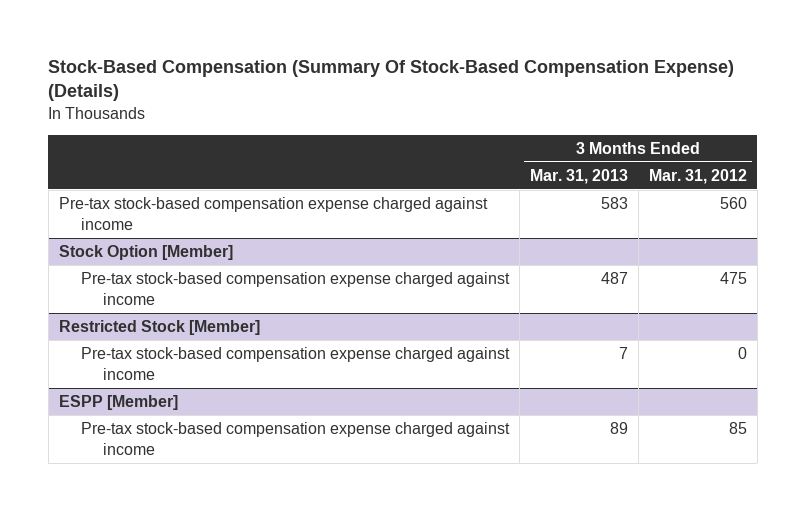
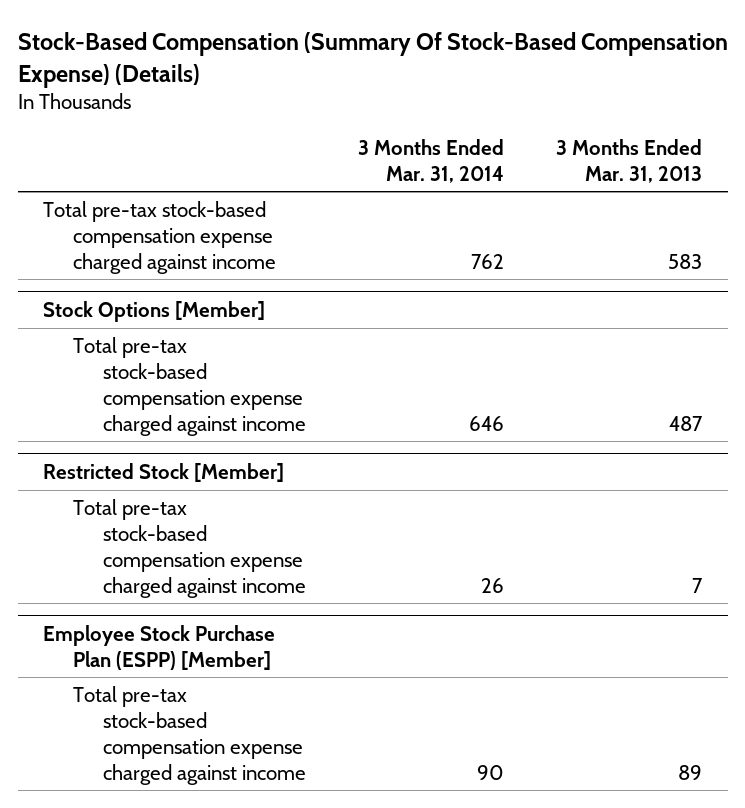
- | 3 Months Ended Mar. 31, 2013 | 3 Months Ended Mar. 31, 2012
+ | 3 Months Ended Mar. 31, 2014 | 3 Months Ended Mar. 31, 2013
- Pre-tax stock-based compensation expense charged against income | 583 | 560
- Stock Option [Member]
- Pre-tax stock-based compensation expense charged against income | 487 | 475
+ Total pre-tax stock-based compensation expense charged against income | 762 | 583
+ Stock Options [Member]
+ Total pre-tax stock-based compensation expense charged against income | 646 | 487
@ Restricted Stock [Member]
- Pre-tax stock-based compensation expense charged against income | 7 | 0
- ESPP [Member]
- Pre-tax stock-based compensation expense charged against income | 89 | 85
@ Restricted Stock [Member]
+ Total pre-tax stock-based compensation expense charged against income | 26 | 7
+ Employee Stock Purchase Plan (ESPP) [Member]
+ Total pre-tax stock-based compensation expense charged against income | 90 | 89

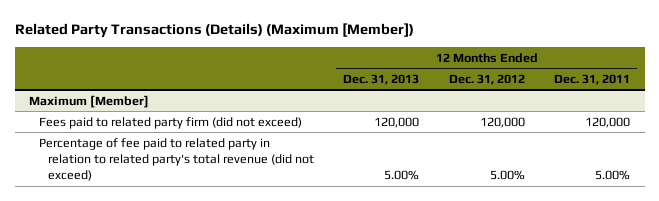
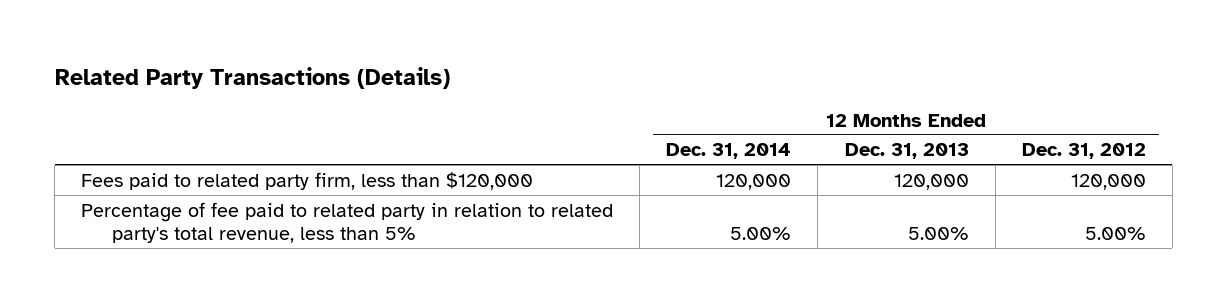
- Related Party Transactions (Details) (Maximum [Member])
+ Related Party Transactions (Details)
- | 12 Months Ended Dec. 31, 2013 | 12 Months Ended Dec. 31, 2012 | 12 Months Ended Dec. 31, 2011
+ | 12 Months Ended Dec. 31, 2014 | 12 Months Ended Dec. 31, 2013 | 12 Months Ended Dec. 31, 2012
- Maximum [Member]
- Fees paid to related party firm (did not exceed) | 120,000 | 120,000 | 120,000
- Percentage of fee paid to related party in relation to related party's total revenue (did not exceed) | 5.00% | 5.00% | 5.00%
+ Fees paid to related party firm, less than $120,000 | 120,000 | 120,000 | 120,000
+ Percentage of fee paid to related party in relation to related party's total revenue, less than 5% | 5.00% | 5.00% | 5.00%

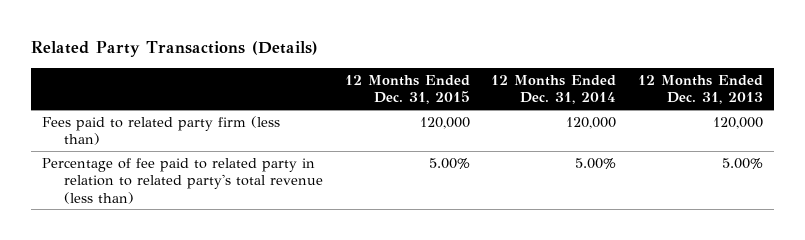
- | 12 Months Ended Dec. 31, 2014 | 12 Months Ended Dec. 31, 2013 | 12 Months Ended Dec. 31, 2012
+ | 12 Months Ended Dec. 31, 2015 | 12 Months Ended Dec. 31, 2014 | 12 Months Ended Dec. 31, 2013
- Fees paid to related party firm, less than $120,000 | 120,000 | 120,000 | 120,000
- Percentage of fee paid to related party in relation to related party's total revenue, less than 5% | 5.00% | 5.00% | 5.00%
+ Fees paid to related party firm (less than) | 120,000 | 120,000 | 120,000
+ Percentage of fee paid to related party in relation to related party's total revenue (less than) | 5.00% | 5.00% | 5.00%

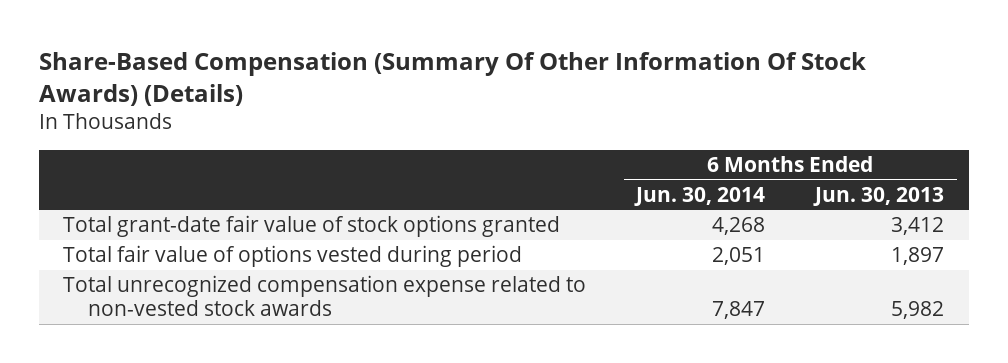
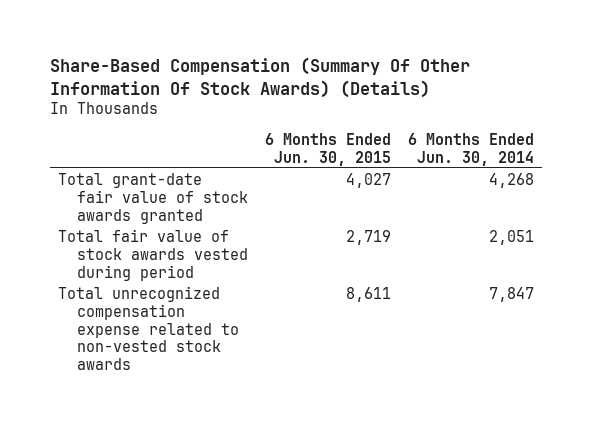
- | 6 Months Ended Jun. 30, 2014 | 6 Months Ended Jun. 30, 2013
+ | 6 Months Ended Jun. 30, 2015 | 6 Months Ended Jun. 30, 2014
- Total grant-date fair value of stock options granted | 4,268 | 3,412
- Total fair value of options vested during period | 2,051 | 1,897
+ Total grant-date fair value of stock awards granted | 4,027 | 4,268
+ Total fair value of stock awards vested during period | 2,719 | 2,051

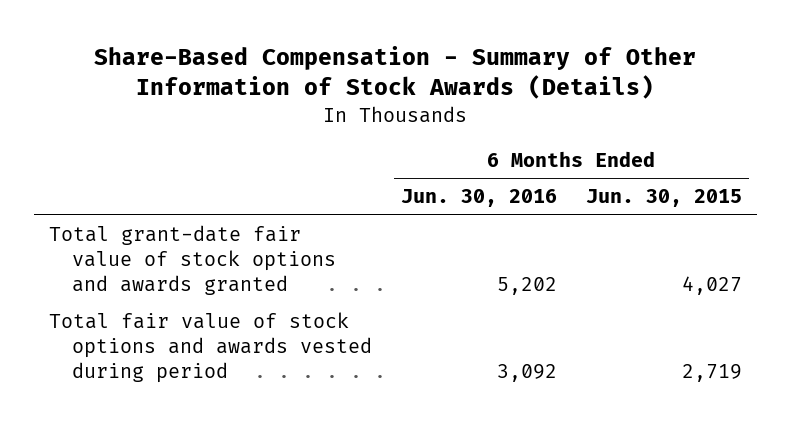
- Share-Based Compensation (Summary Of Other Information Of Stock Awards) (Details)
+ Share-Based Compensation - Summary of Other Information of Stock Awards (Details)
- | 6 Months Ended Jun. 30, 2015 | 6 Months Ended Jun. 30, 2014
+ | 6 Months Ended Jun. 30, 2016 | 6 Months Ended Jun. 30, 2015
- Total grant-date fair value of stock awards granted | 4,027 | 4,268
- Total fair value of stock awards vested during period | 2,719 | 2,051
- Total unrecognized compensation expense related to non-vested stock awards | 8,611 | 7,847
+ Total grant-date fair value of stock options and awards granted | 5,202 | 4,027
+ Total fair value of stock options and awards vested during period | 3,092 | 2,719

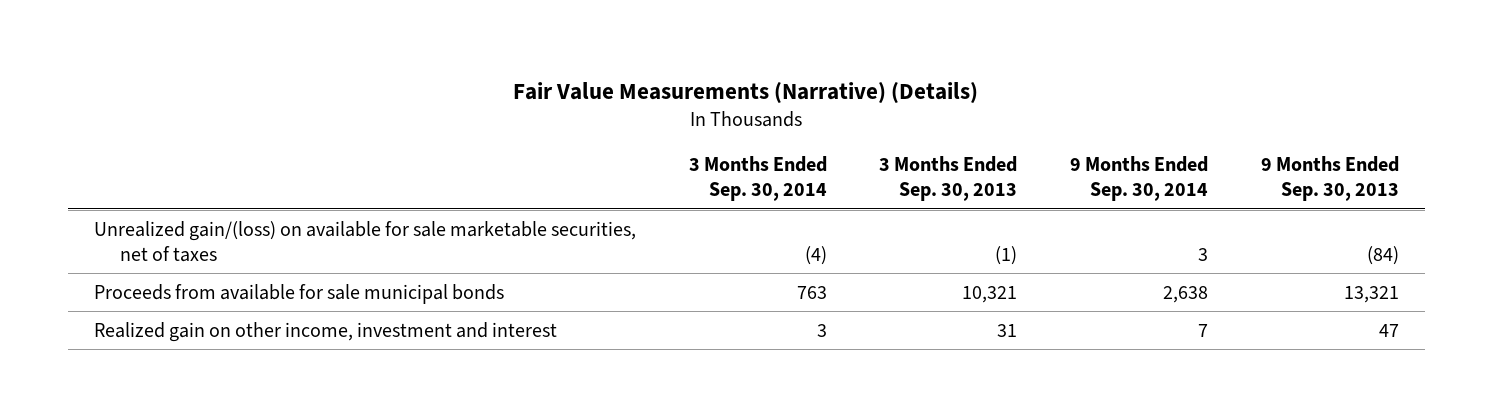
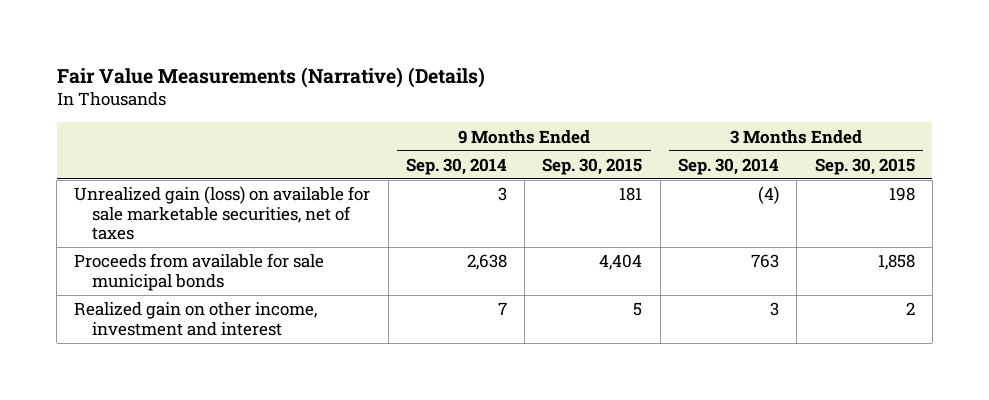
- | 3 Months Ended Sep. 30, 2014 | 3 Months Ended Sep. 30, 2013 | 9 Months Ended Sep. 30, 2014 | 9 Months Ended Sep. 30, 2013
+ | 9 Months Ended Sep. 30, 2014 | 9 Months Ended Sep. 30, 2015 | 3 Months Ended Sep. 30, 2014 | 3 Months Ended Sep. 30, 2015
- Unrealized gain/(loss) on available for sale marketable securities, net of taxes | (4) | (1) | 3 | (84)
+ Unrealized gain (loss) on available for sale marketable securities, net of taxes | 3 | 181 | (4) | 198

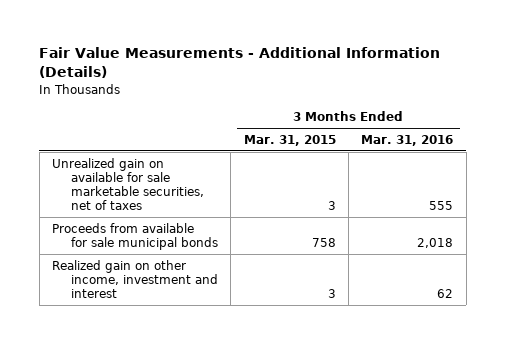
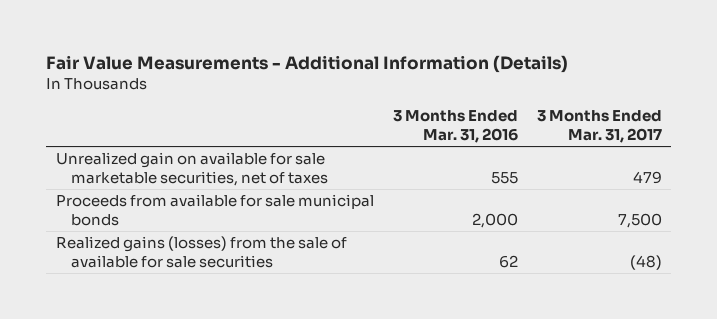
- | 3 Months Ended Mar. 31, 2015 | 3 Months Ended Mar. 31, 2016
+ | 3 Months Ended Mar. 31, 2016 | 3 Months Ended Mar. 31, 2017
- Proceeds from available for sale municipal bonds | 758 | 2,018
- Realized gain on other income, investment and interest | 3 | 62
+ Proceeds from available for sale municipal bonds | 2,000 | 7,500
+ Realized gains (losses) from the sale of available for sale securities | 62 | (48)

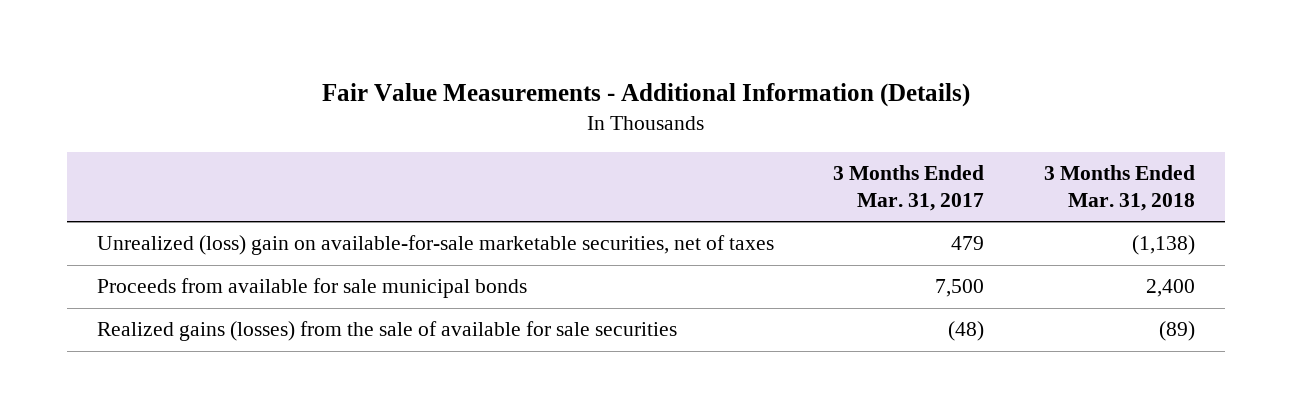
- | 3 Months Ended Mar. 31, 2016 | 3 Months Ended Mar. 31, 2017
+ | 3 Months Ended Mar. 31, 2017 | 3 Months Ended Mar. 31, 2018
- Unrealized gain on available for sale marketable securities, net of taxes | 555 | 479
+ Unrealized (loss) gain on available-for-sale marketable securities, net of taxes | 479 | (1,138)

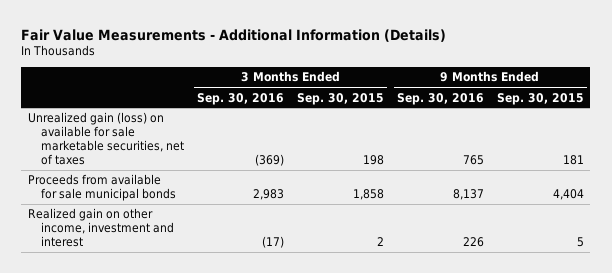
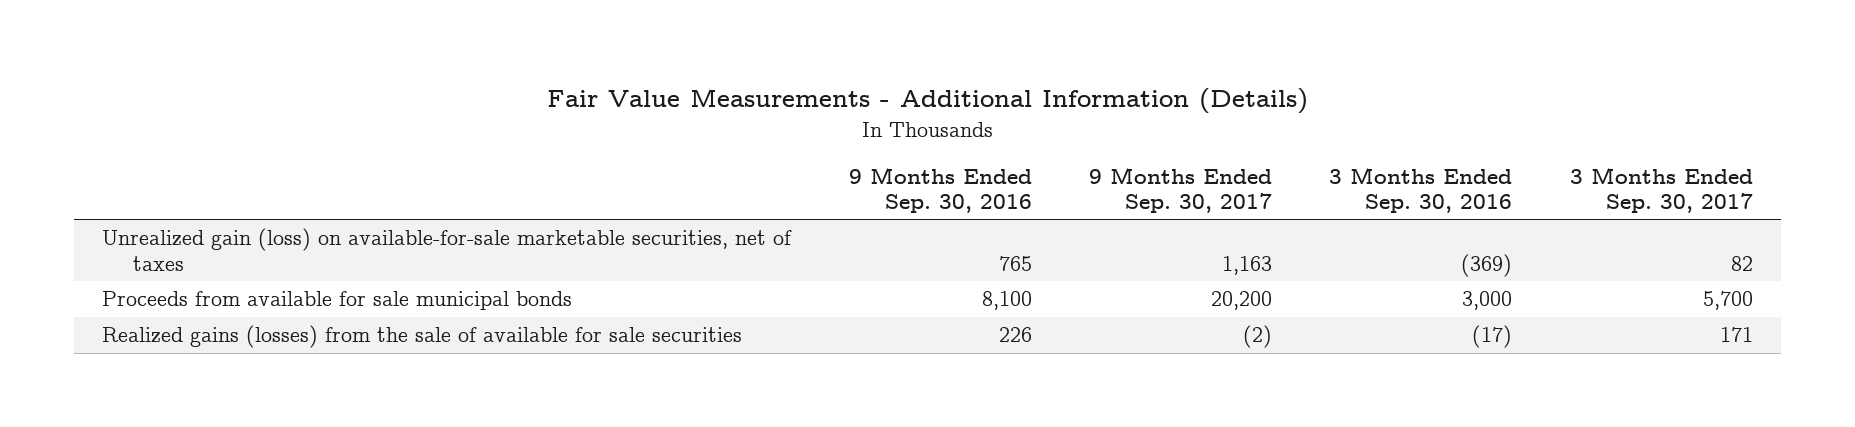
- | 3 Months Ended Sep. 30, 2016 | 3 Months Ended Sep. 30, 2015 | 9 Months Ended Sep. 30, 2016 | 9 Months Ended Sep. 30, 2015
+ | 9 Months Ended Sep. 30, 2016 | 9 Months Ended Sep. 30, 2017 | 3 Months Ended Sep. 30, 2016 | 3 Months Ended Sep. 30, 2017
- Unrealized gain (loss) on available for sale marketable securities, net of taxes | (369) | 198 | 765 | 181
- Proceeds from available for sale municipal bonds | 2,983 | 1,858 | 8,137 | 4,404
- Realized gain on other income, investment and interest | (17) | 2 | 226 | 5
+ Unrealized gain (loss) on available-for-sale marketable securities, net of taxes | 765 | 1,163 | (369) | 82
+ Proceeds from available for sale municipal bonds | 8,100 | 20,200 | 3,000 | 5,700
+ Realized gains (losses) from the sale of available for sale securities | 226 | (2) | (17) | 171

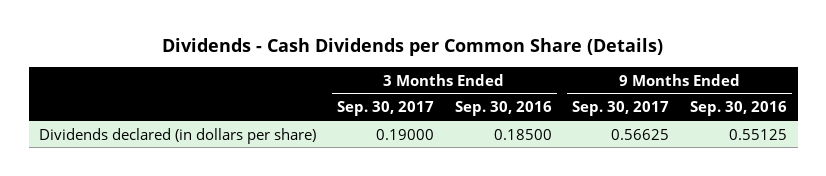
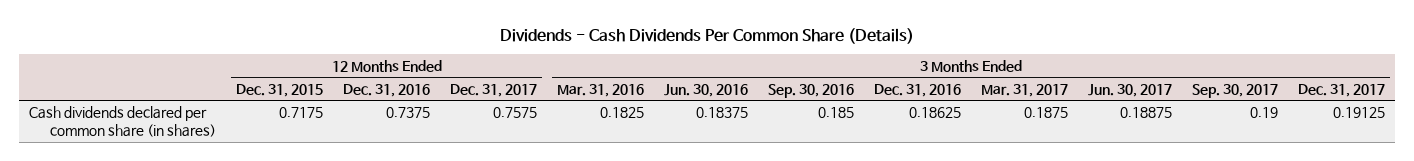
- Dividends - Cash Dividends per Common Share (Details)
+ Dividends - Cash Dividends Per Common Share (Details)
- | 3 Months Ended Sep. 30, 2017 | 3 Months Ended Sep. 30, 2016 | 9 Months Ended Sep. 30, 2017 | 9 Months Ended Sep. 30, 2016
+ | 12 Months Ended Dec. 31, 2015 | 12 Months Ended Dec. 31, 2016 | 12 Months Ended Dec. 31, 2017 | 3 Months Ended Mar. 31, 2016 | 3 Months Ended Jun. 30, 2016 | 3 Months Ended Sep. 30, 2016 | 3 Months Ended Dec. 31, 2016 | 3 Months Ended Mar. 31, 2017 | 3 Months Ended Jun. 30, 2017 | 3 Months Ended Sep. 30, 2017 | 3 Months Ended Dec. 31, 2017
- Dividends declared (in dollars per share) | 0.19000 | 0.18500 | 0.56625 | 0.55125
+ Cash dividends declared per common share (in shares) | 0.7175 | 0.7375 | 0.7575 | 0.1825 | 0.18375 | 0.185 | 0.18625 | 0.1875 | 0.18875 | 0.19 | 0.19125

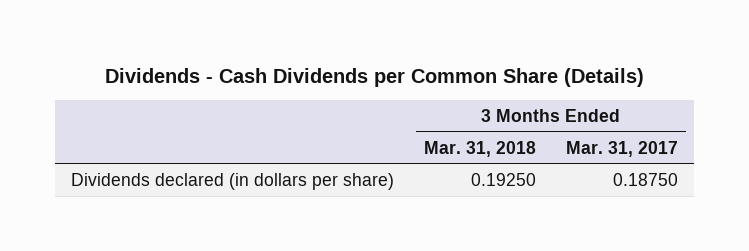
- Dividends - Cash Dividends Per Common Share (Details)
+ Dividends - Cash Dividends per Common Share (Details)
- | 12 Months Ended Dec. 31, 2015 | 12 Months Ended Dec. 31, 2016 | 12 Months Ended Dec. 31, 2017 | 3 Months Ended Mar. 31, 2016 | 3 Months Ended Jun. 30, 2016 | 3 Months Ended Sep. 30, 2016 | 3 Months Ended Dec. 31, 2016 | 3 Months Ended Mar. 31, 2017 | 3 Months Ended Jun. 30, 2017 | 3 Months Ended Sep. 30, 2017 | 3 Months Ended Dec. 31, 2017
+ | 3 Months Ended Mar. 31, 2018 | 3 Months Ended Mar. 31, 2017
- Cash dividends declared per common share (in shares) | 0.7175 | 0.7375 | 0.7575 | 0.1825 | 0.18375 | 0.185 | 0.18625 | 0.1875 | 0.18875 | 0.19 | 0.19125
+ Dividends declared (in dollars per share) | 0.19250 | 0.18750

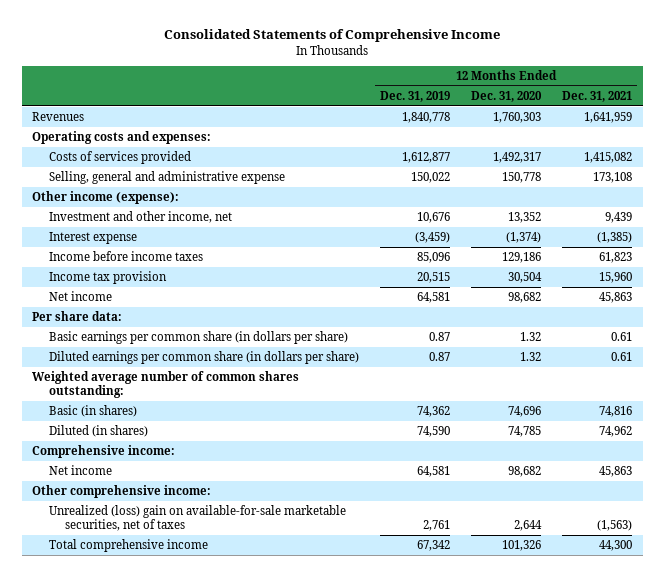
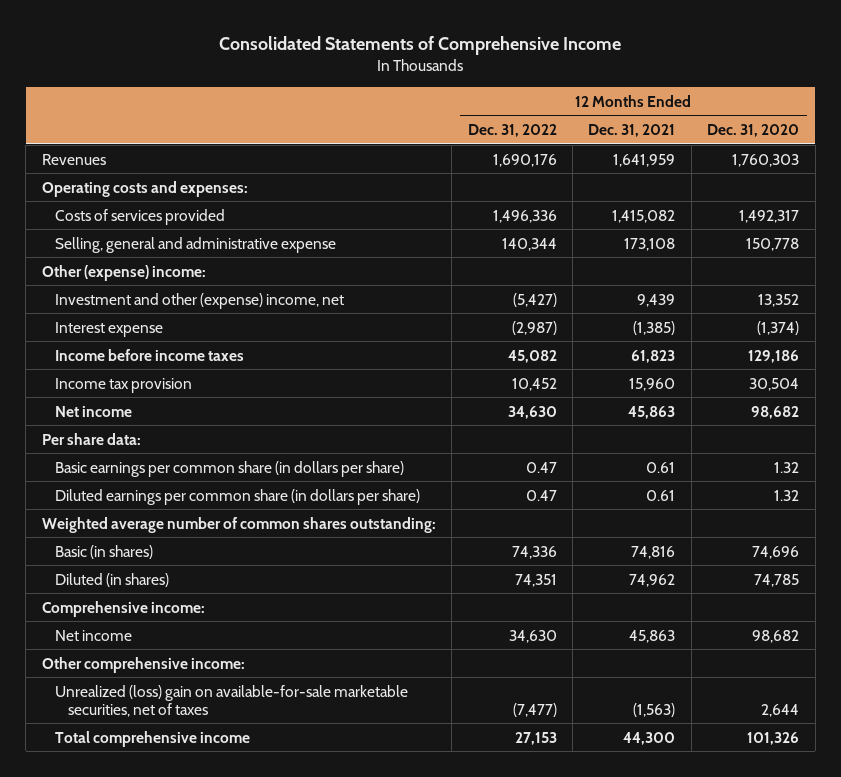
- | 12 Months Ended Dec. 31, 2019 | 12 Months Ended Dec. 31, 2020 | 12 Months Ended Dec. 31, 2021
+ | 12 Months Ended Dec. 31, 2022 | 12 Months Ended Dec. 31, 2021 | 12 Months Ended Dec. 31, 2020
- Other income (expense):
- Investment and other income, net | 10,676 | 13,352 | 9,439
+ Other (expense) income:
+ Investment and other (expense) income, net | (5,427) | 9,439 | 13,352

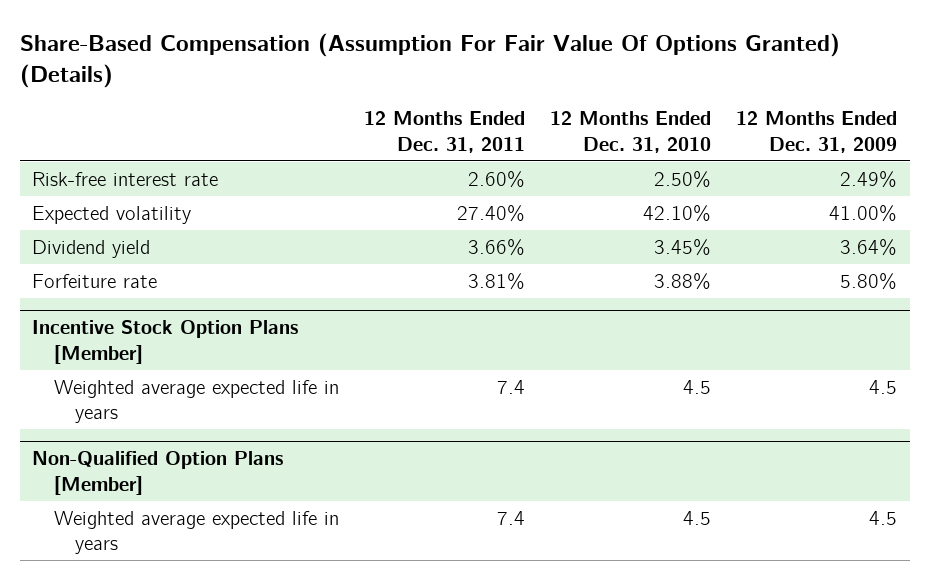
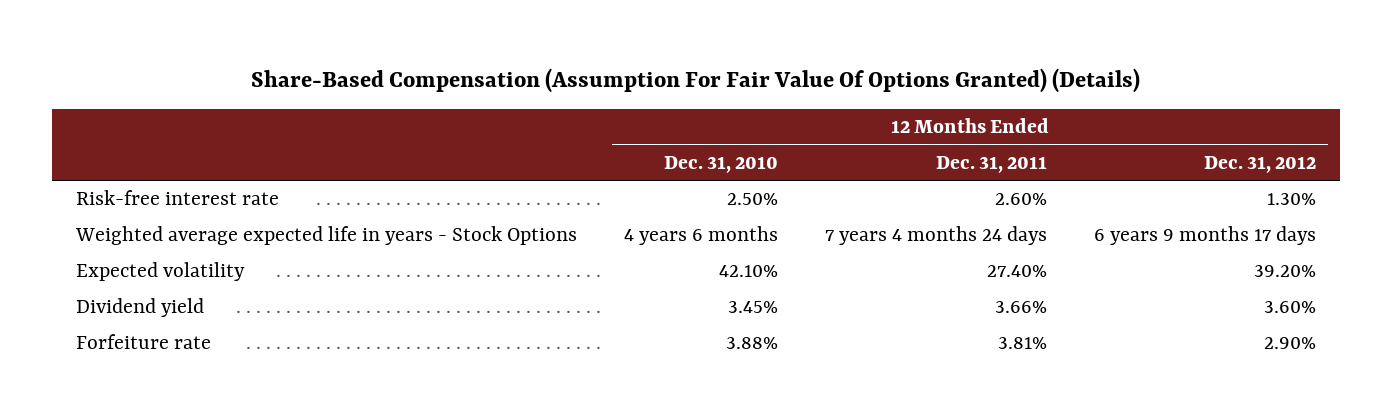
- | 12 Months Ended Dec. 31, 2011 | 12 Months Ended Dec. 31, 2010 | 12 Months Ended Dec. 31, 2009
+ | 12 Months Ended Dec. 31, 2010 | 12 Months Ended Dec. 31, 2011 | 12 Months Ended Dec. 31, 2012
+ Weighted average expected life in years - Stock Options | 4 years 6 months | 7 years 4 months 24 days | 6 years 9 months 17 days
- Incentive Stock Option Plans [Member]
- Weighted average expected life in years | 7.4 | 4.5 | 4.5
- Non-Qualified Option Plans [Member]
- Weighted average expected life in years | 7.4 | 4.5 | 4.5

